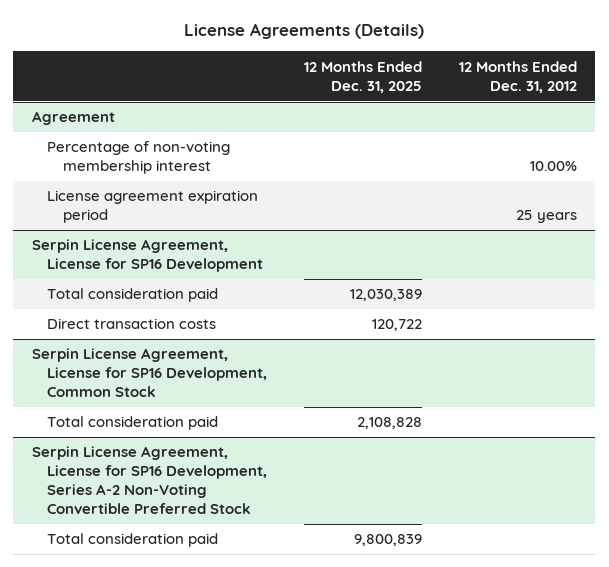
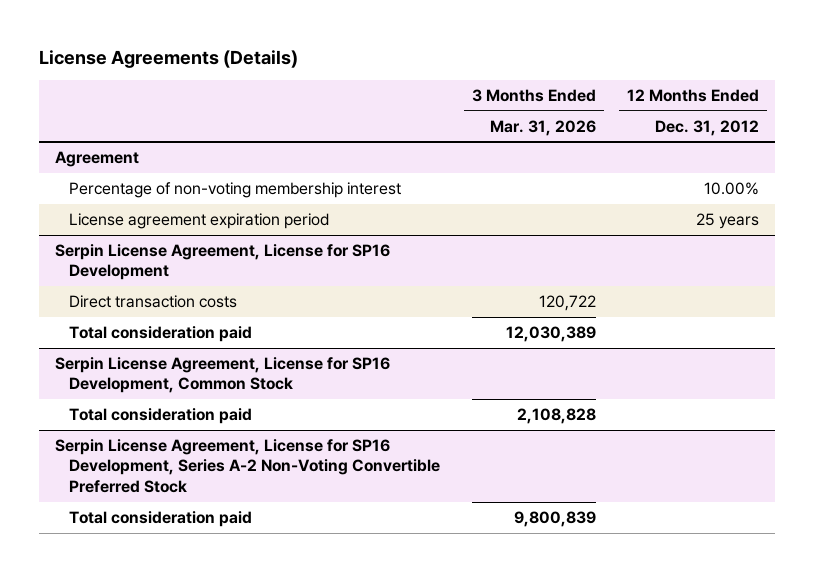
- | 12 Months Ended Dec. 31, 2025 | 12 Months Ended Dec. 31, 2012
+ | 3 Months Ended Mar. 31, 2026 | 12 Months Ended Dec. 31, 2012
@ Serpin License Agreement, License for SP16 Development
moved down: Total consideration paid | 12,030,389 |

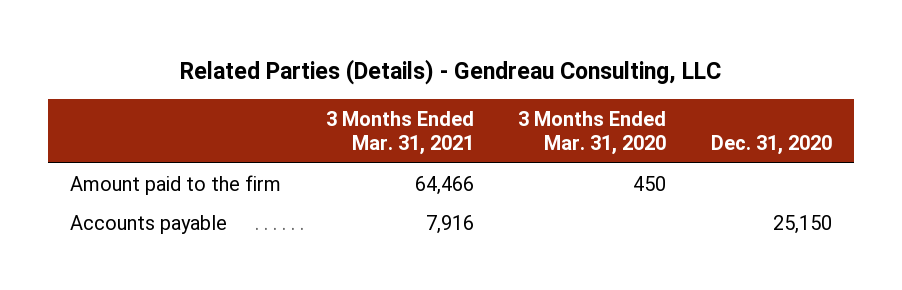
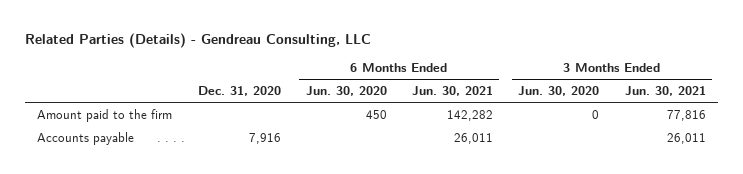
- | 3 Months Ended Mar. 31, 2021 | 3 Months Ended Mar. 31, 2020 | Dec. 31, 2020
+ | Dec. 31, 2020 | 6 Months Ended Jun. 30, 2020 | 6 Months Ended Jun. 30, 2021 | 3 Months Ended Jun. 30, 2020 | 3 Months Ended Jun. 30, 2021
- Accounts payable | 7,916 | | 25,150
+ Accounts payable | 7,916 | | 26,011 | | 26,011

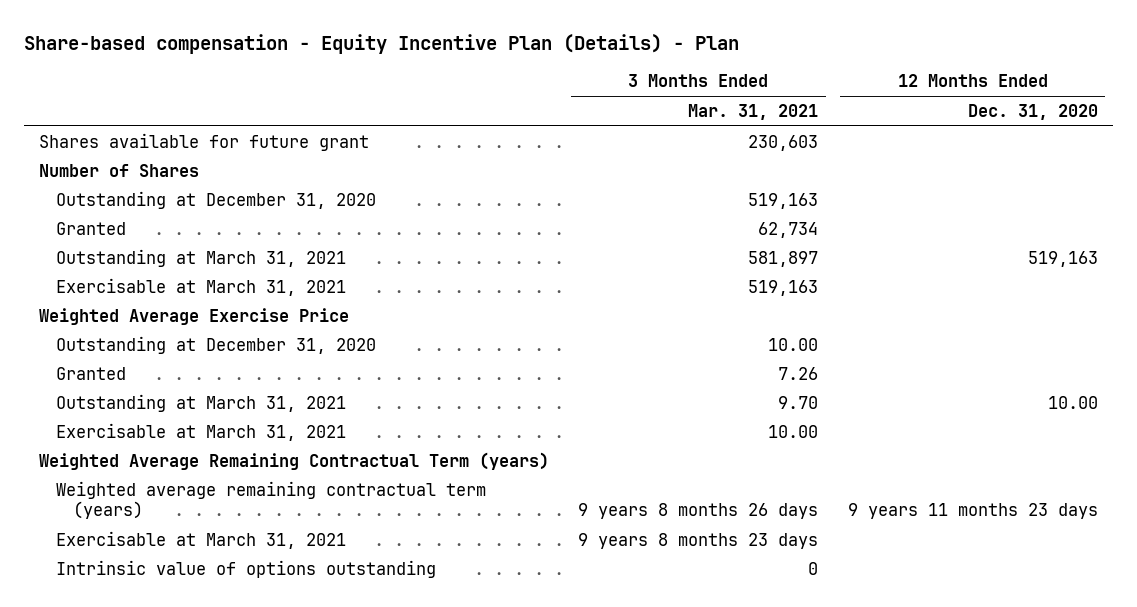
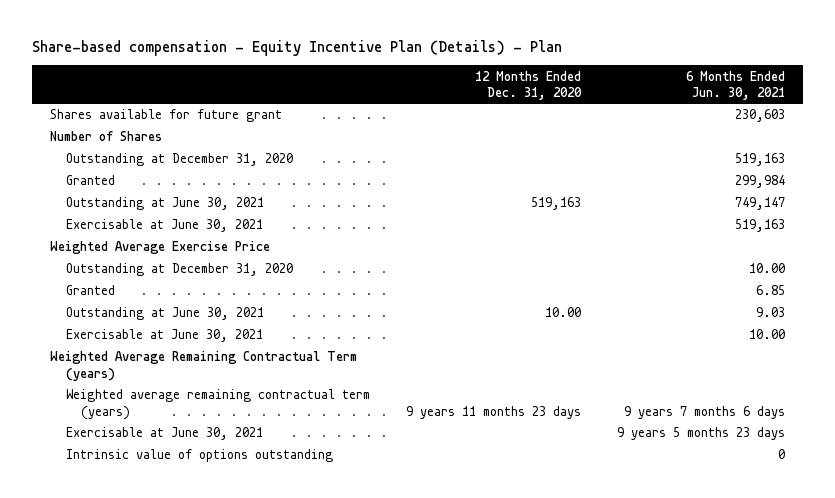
- | 3 Months Ended Mar. 31, 2021 | 12 Months Ended Dec. 31, 2020
+ | 12 Months Ended Dec. 31, 2020 | 6 Months Ended Jun. 30, 2021
- Outstanding at March 31, 2021 | 581,897 | 519,163
- Exercisable at March 31, 2021 | 519,163 |
+ Outstanding at June 30, 2021 | 519,163 | 749,147
+ Exercisable at June 30, 2021 | | 519,163
- Outstanding at March 31, 2021 | 9.70 | 10.00
- Exercisable at March 31, 2021 | 10.00 |
+ Outstanding at June 30, 2021 | 10.00 | 9.03
+ Exercisable at June 30, 2021 | | 10.00
- Exercisable at March 31, 2021 | 9 years 8 months 23 days |
+ Exercisable at June 30, 2021 | | 9 years 5 months 23 days

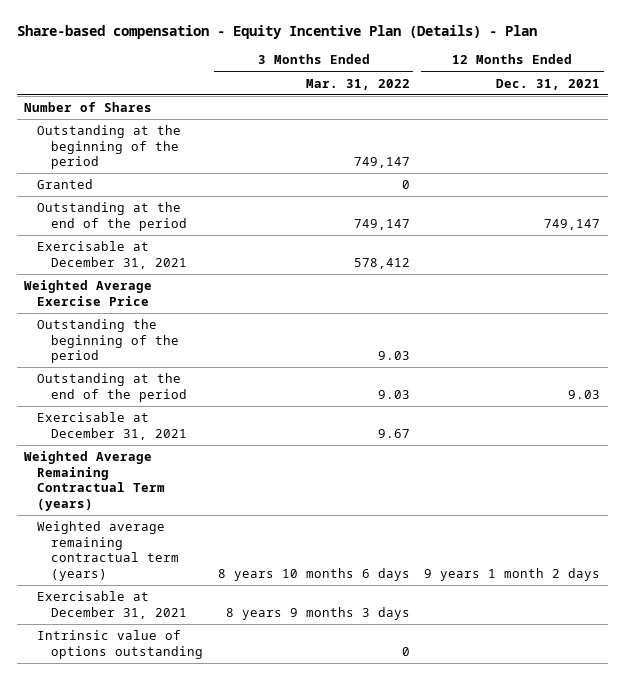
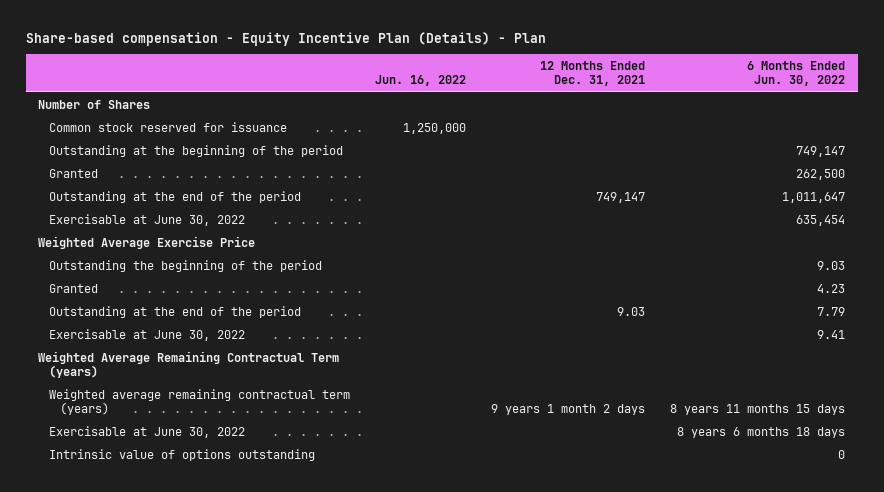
- | 3 Months Ended Mar. 31, 2022 | 12 Months Ended Dec. 31, 2021
+ | Jun. 16, 2022 | 12 Months Ended Dec. 31, 2021 | 6 Months Ended Jun. 30, 2022
+ Common stock reserved for issuance | 1,250,000 | |
- Exercisable at December 31, 2021 | 578,412 |
+ Exercisable at June 30, 2022 | | | 635,454
+ Granted | | | 4.23
- Exercisable at December 31, 2021 | 9.67 |
+ Exercisable at June 30, 2022 | | | 9.41
- Exercisable at December 31, 2021 | 8 years 9 months 3 days |
+ Exercisable at June 30, 2022 | | | 8 years 6 months 18 days

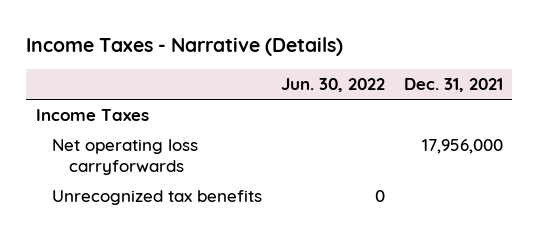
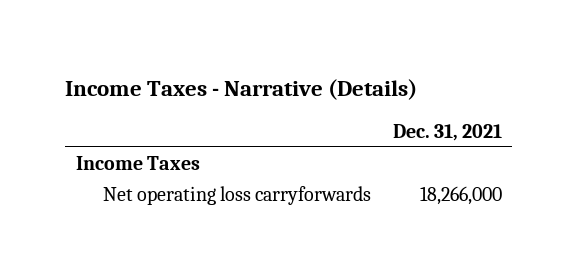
- | Jun. 30, 2022 | Dec. 31, 2021
+ | Dec. 31, 2021
- Net operating loss carryforwards | | 17,956,000
- Unrecognized tax benefits | 0 |
+ Net operating loss carryforwards | 18,266,000

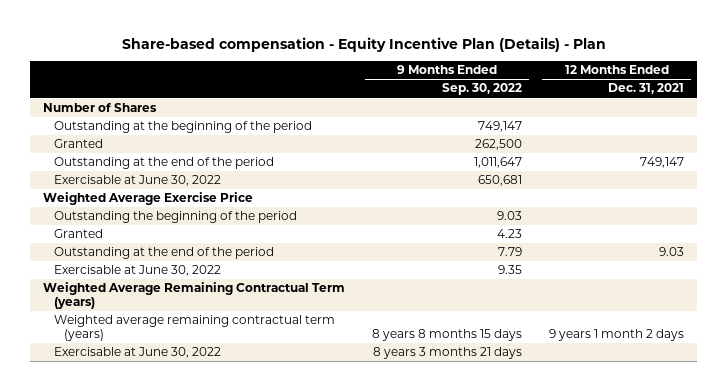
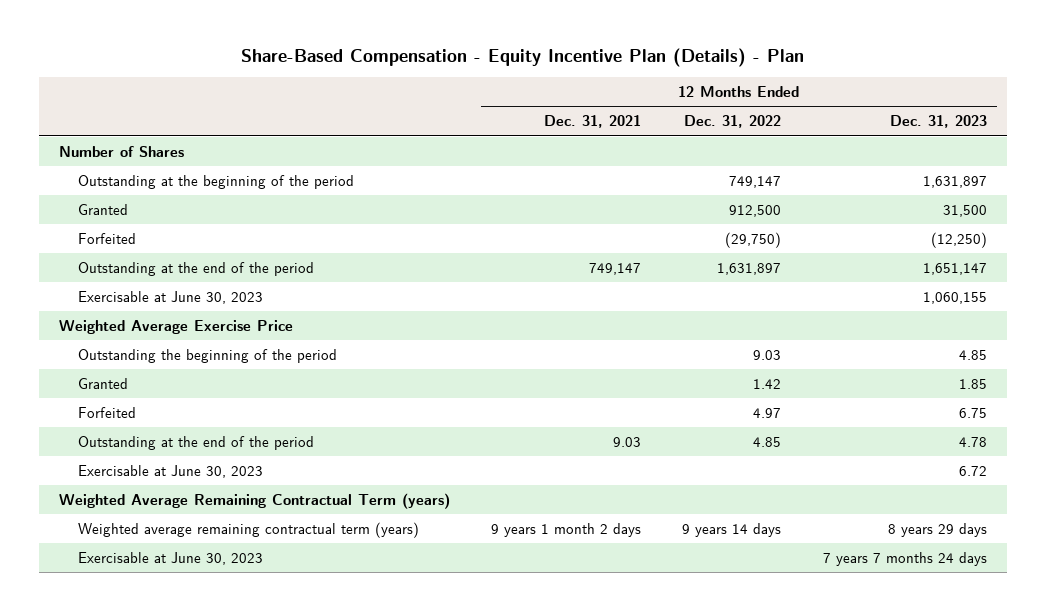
- Share-based compensation - Equity Incentive Plan (Details) - Plan
+ Share-Based Compensation - Equity Incentive Plan (Details) - Plan
- | 9 Months Ended Sep. 30, 2022 | 12 Months Ended Dec. 31, 2021
+ | 12 Months Ended Dec. 31, 2021 | 12 Months Ended Dec. 31, 2022 | 12 Months Ended Dec. 31, 2023
+ Forfeited | | (29,750) | (12,250)
- Exercisable at June 30, 2022 | 650,681 |
+ Exercisable at June 30, 2023 | | | 1,060,155
+ Forfeited | | 4.97 | 6.75
- Exercisable at June 30, 2022 | 9.35 |
+ Exercisable at June 30, 2023 | | | 6.72
- Exercisable at June 30, 2022 | 8 years 3 months 21 days |
+ Exercisable at June 30, 2023 | | | 7 years 7 months 24 days

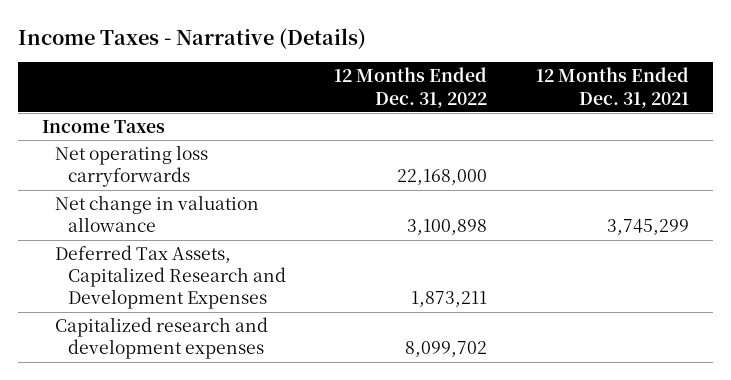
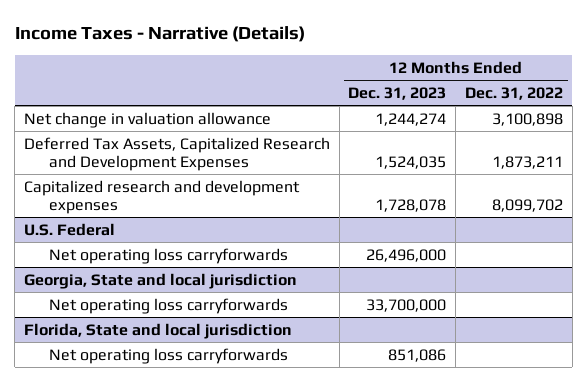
- | 12 Months Ended Dec. 31, 2022 | 12 Months Ended Dec. 31, 2021
+ | 12 Months Ended Dec. 31, 2023 | 12 Months Ended Dec. 31, 2022
- Income Taxes
- Net operating loss carryforwards | 22,168,000 |
+ U.S. Federal
+ Net operating loss carryforwards | 26,496,000 |
+ Georgia, State and local jurisdiction
+ Net operating loss carryforwards | 33,700,000 |
+ Florida, State and local jurisdiction
+ Net operating loss carryforwards | 851,086 |

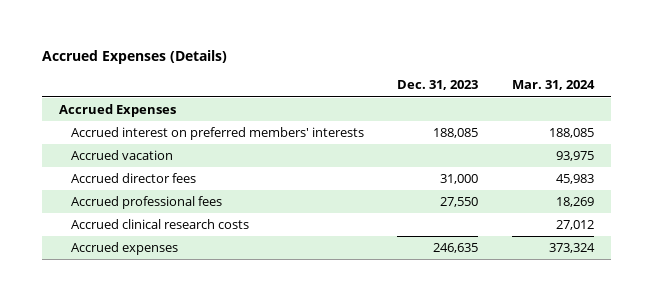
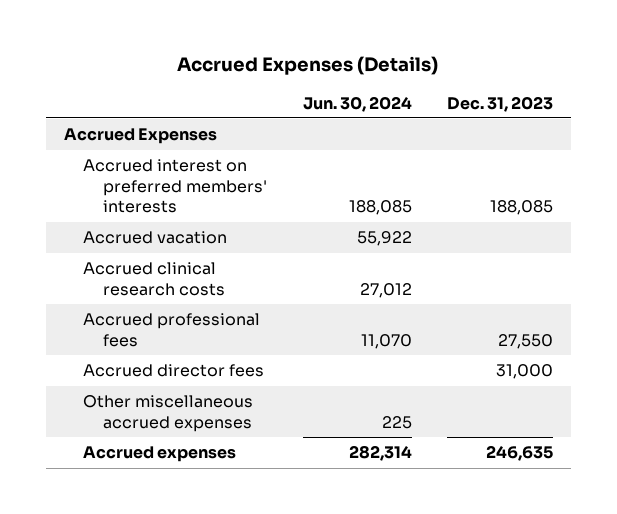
- | Dec. 31, 2023 | Mar. 31, 2024
+ | Jun. 30, 2024 | Dec. 31, 2023
moved down: Accrued professional fees | 11,070 | 27,550
moved down: Accrued director fees | | 31,000
+ Other miscellaneous accrued expenses | 225 |

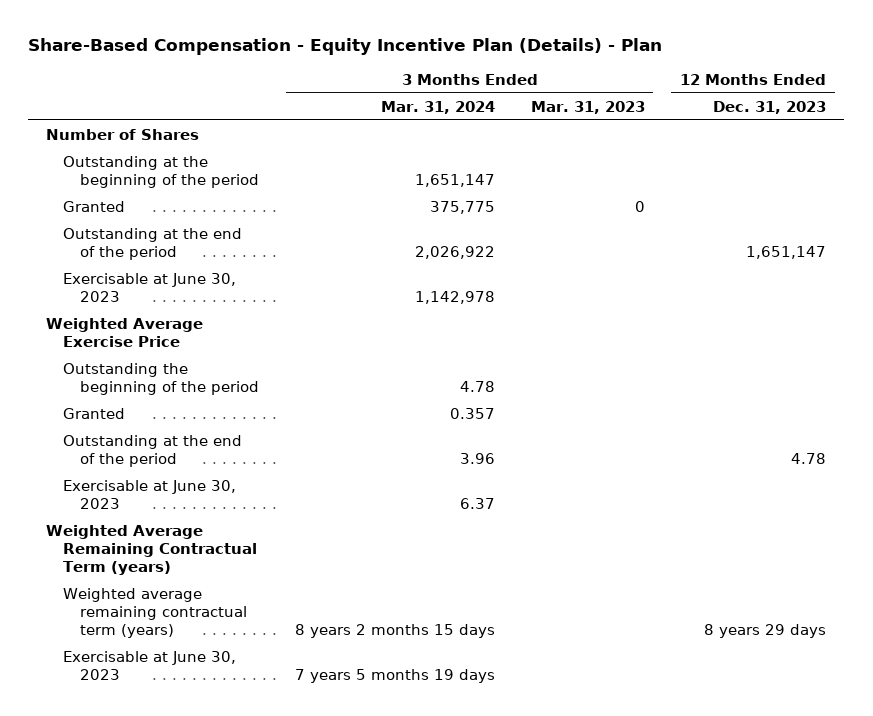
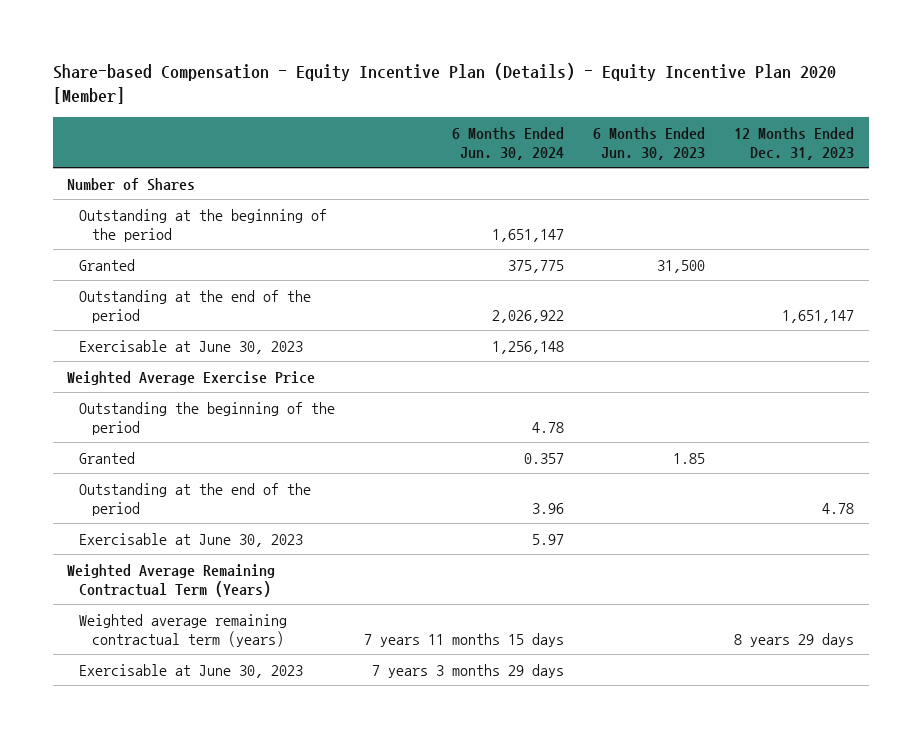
- Share-Based Compensation - Equity Incentive Plan (Details) - Plan
+ Share-based Compensation - Equity Incentive Plan (Details) - Equity Incentive Plan 2020 [Member]
- | 3 Months Ended Mar. 31, 2024 | 3 Months Ended Mar. 31, 2023 | 12 Months Ended Dec. 31, 2023
+ | 6 Months Ended Jun. 30, 2024 | 6 Months Ended Jun. 30, 2023 | 12 Months Ended Dec. 31, 2023
- Weighted Average Remaining Contractual Term (years)
+ Weighted Average Remaining Contractual Term (Years)

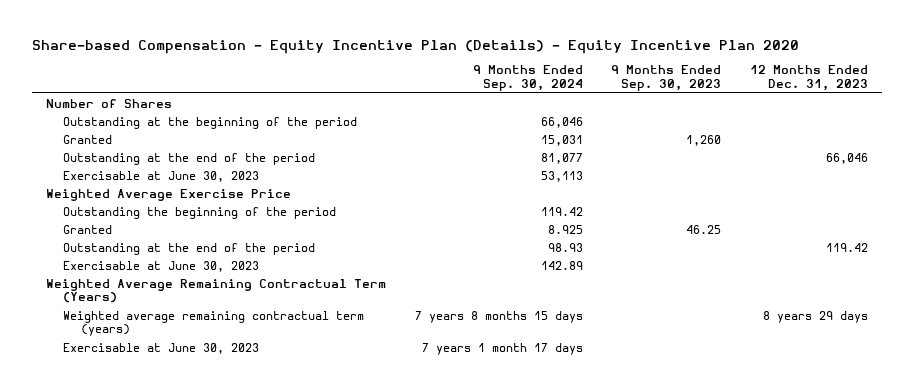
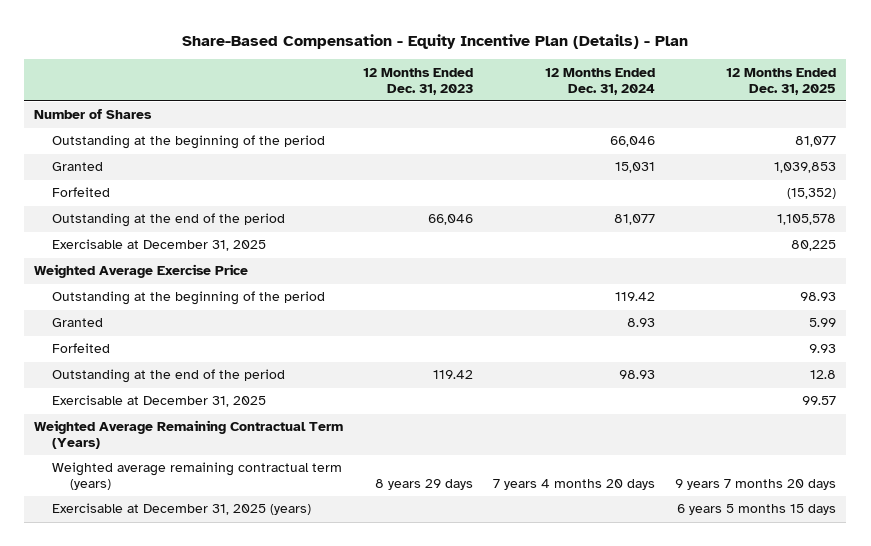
- Share-based Compensation - Equity Incentive Plan (Details) - Equity Incentive Plan 2020
+ Share-Based Compensation - Equity Incentive Plan (Details) - Plan
- | 9 Months Ended Sep. 30, 2024 | 9 Months Ended Sep. 30, 2023 | 12 Months Ended Dec. 31, 2023
+ | 12 Months Ended Dec. 31, 2023 | 12 Months Ended Dec. 31, 2024 | 12 Months Ended Dec. 31, 2025
+ Forfeited | | | (15,352)
- Exercisable at June 30, 2023 | 53,113 | |
+ Exercisable at December 31, 2025 | | | 80,225
- Outstanding the beginning of the period | 119.42 | |
+ Outstanding at the beginning of the period | | 119.42 | 98.93
+ Forfeited | | | 9.93
- Exercisable at June 30, 2023 | 142.89 | |
+ Exercisable at December 31, 2025 | | | 99.57
- Exercisable at June 30, 2023 | 7 years 1 month 17 days | |
+ Exercisable at December 31, 2025 (years) | | | 6 years 5 months 15 days

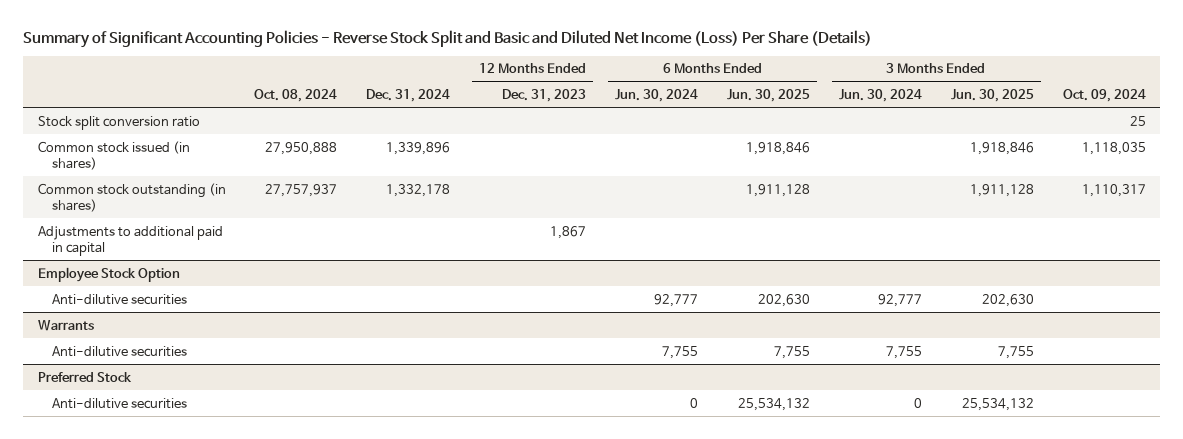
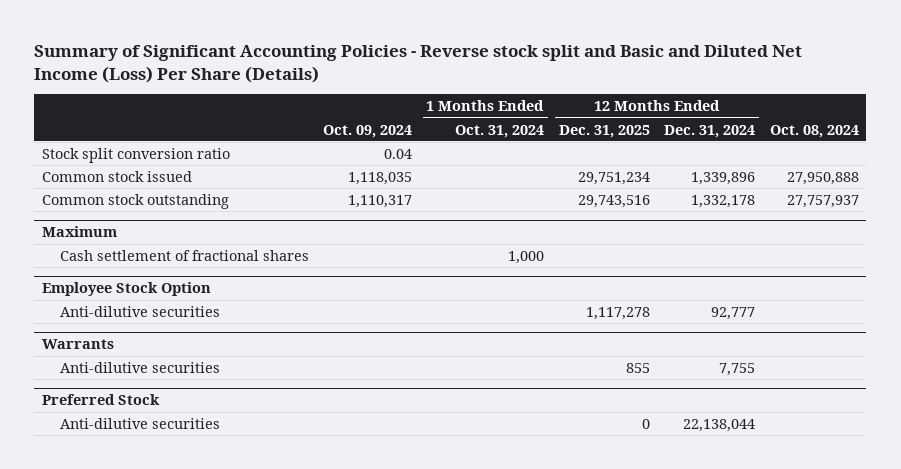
- Summary of Significant Accounting Policies - Reverse Stock Split and Basic and Diluted Net Income (Loss) Per Share (Details)
+ Summary of Significant Accounting Policies - Reverse stock split and Basic and Diluted Net Income (Loss) Per Share (Details)
- | Oct. 08, 2024 | Dec. 31, 2024 | 12 Months Ended Dec. 31, 2023 | 6 Months Ended Jun. 30, 2024 | 6 Months Ended Jun. 30, 2025 | 3 Months Ended Jun. 30, 2024 | 3 Months Ended Jun. 30, 2025 | Oct. 09, 2024
+ | Oct. 09, 2024 | 1 Months Ended Oct. 31, 2024 | 12 Months Ended Dec. 31, 2025 | 12 Months Ended Dec. 31, 2024 | Oct. 08, 2024
- Stock split conversion ratio | | | | | | | | 25
- Common stock issued (in shares) | 27,950,888 | 1,339,896 | | | 1,918,846 | | 1,918,846 | 1,118,035
- Common stock outstanding (in shares) | 27,757,937 | 1,332,178 | | | 1,911,128 | | 1,911,128 | 1,110,317
- Adjustments to additional paid in capital | | | 1,867 | | | | |
+ Stock split conversion ratio | 0.04 | | | |
+ Common stock issued | 1,118,035 | | 29,751,234 | 1,339,896 | 27,950,888
+ Common stock outstanding | 1,110,317 | | 29,743,516 | 1,332,178 | 27,757,937
+ Maximum
+ Cash settlement of fractional shares | | 1,000 | | |

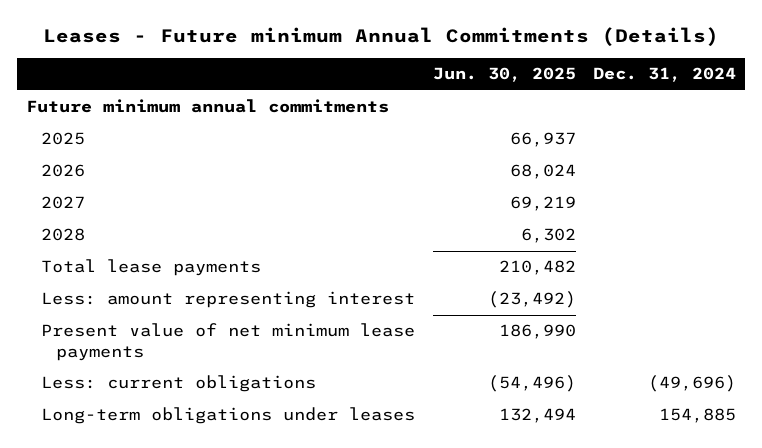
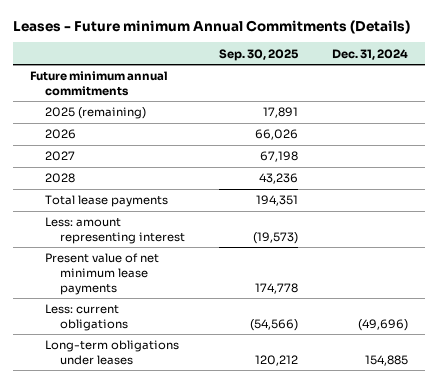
- | Jun. 30, 2025 | Dec. 31, 2024
+ | Sep. 30, 2025 | Dec. 31, 2024
- 2025 | 66,937 |
+ 2025 (remaining) | 17,891 |

